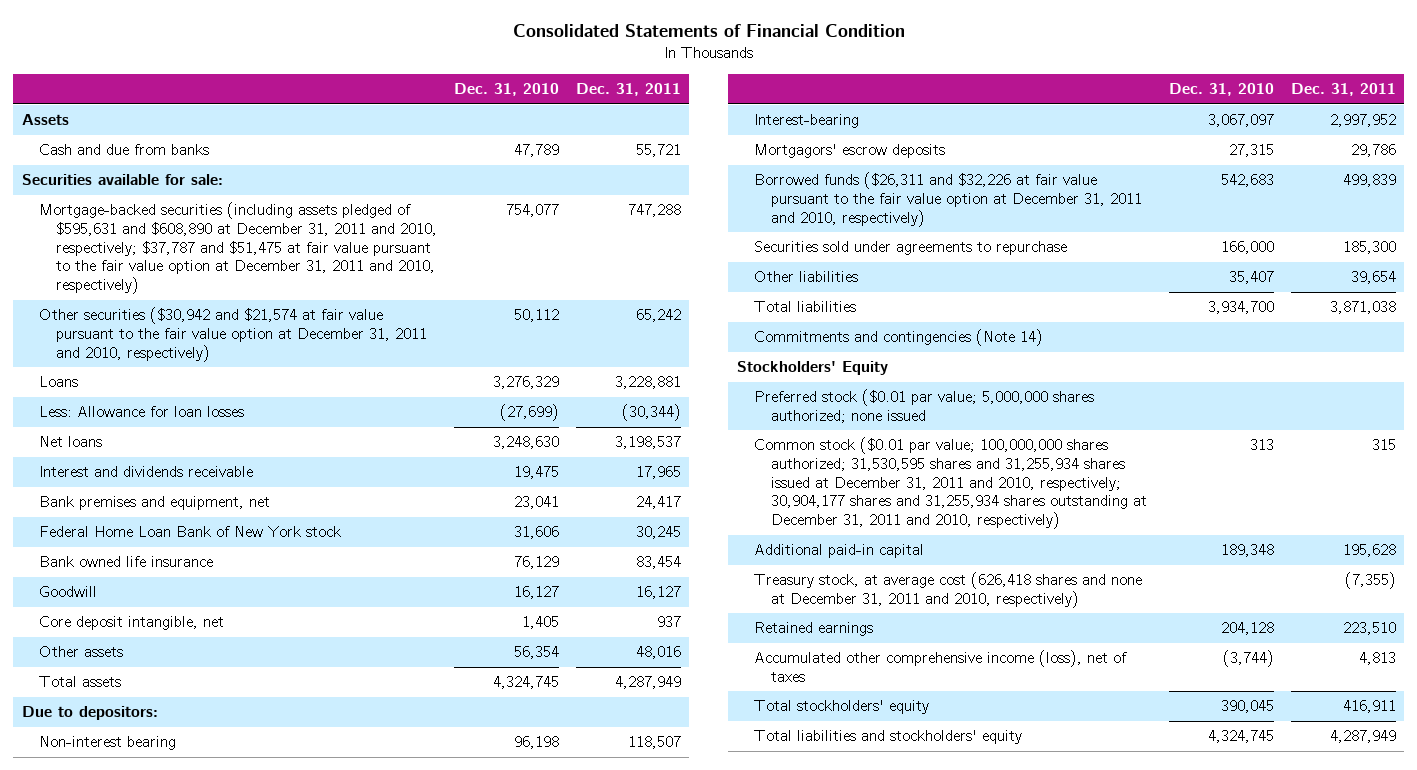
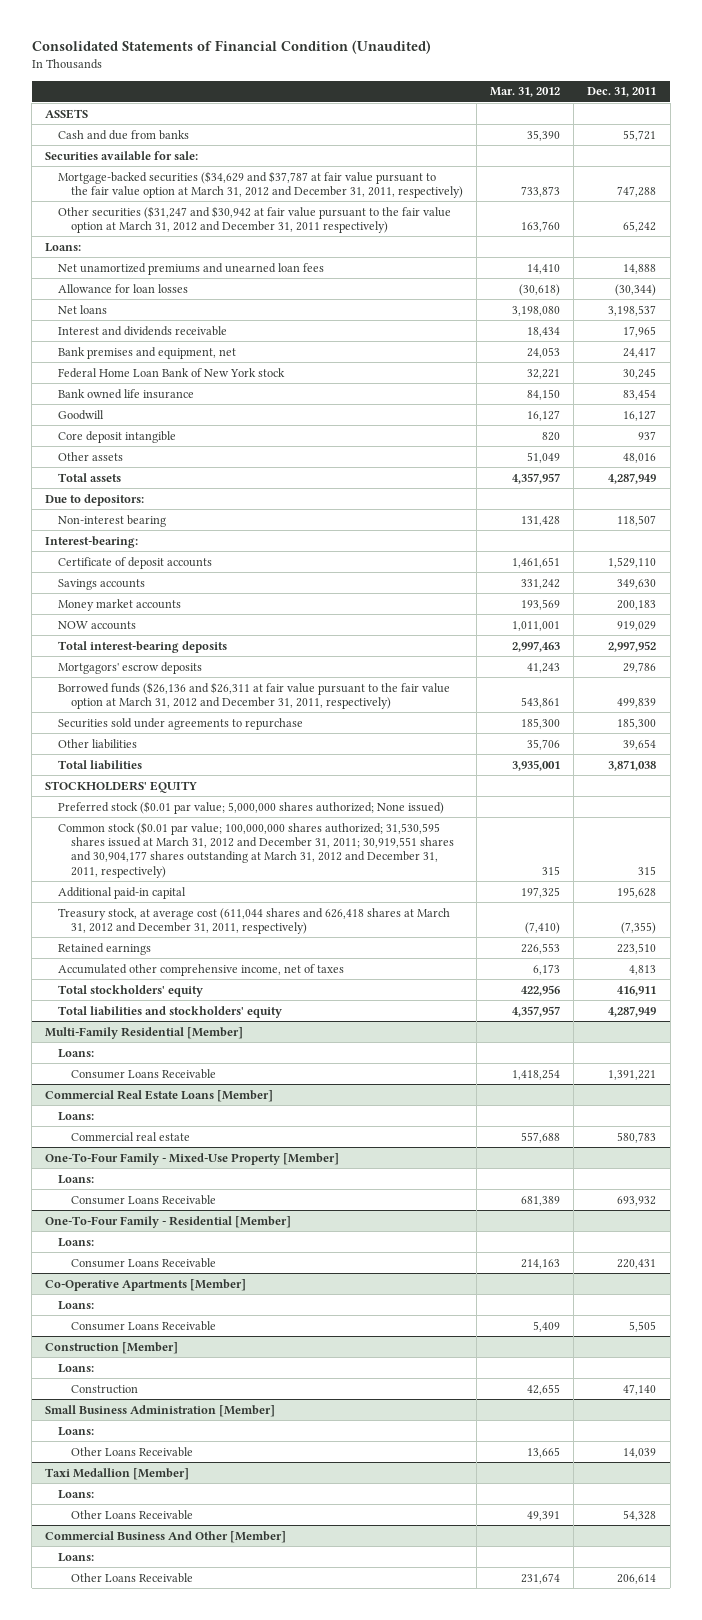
- Consolidated Statements of Financial Condition
+ Consolidated Statements of Financial Condition (Unaudited)
- | Dec. 31, 2010 | Dec. 31, 2011
+ | Mar. 31, 2012 | Dec. 31, 2011
- Assets
+ ASSETS
- Mortgage-backed securities (including assets pledged of $595,631 and $608,890 at December 31, 2011 and 2010, respectively; $37,787 and $51,475 at fair value pursuant to the fair value option at December 31, 2011 and 2010, respectively) | 754,077 | 747,288
- Other securities ($30,942 and $21,574 at fair value pursuant to the fair value option at December 31, 2011 and 2010, respectively) | 50,112 | 65,242
- Loans | 3,276,329 | 3,228,881
- Less: Allowance for loan losses | (27,699) | (30,344)
+ Mortgage-backed securities ($34,629 and $37,787 at fair value pursuant to the fair value option at March 31, 2012 and December 31, 2011, respectively) | 733,873 | 747,288
+ Other securities ($31,247 and $30,942 at fair value pursuant to the fair value option at March 31, 2012 and December 31, 2011 respectively) | 163,760 | 65,242
+ Loans:
+ Net unamortized premiums and unearned loan fees | 14,410 | 14,888
+ Allowance for loan losses | (30,618) | (30,344)
- Core deposit intangible, net | 1,405 | 937
+ Core deposit intangible | 820 | 937
- Interest-bearing | 3,067,097 | 2,997,952
+ Interest-bearing:
+ Certificate of deposit accounts | 1,461,651 | 1,529,110
+ Savings accounts | 331,242 | 349,630
+ Money market accounts | 193,569 | 200,183
+ NOW accounts | 1,011,001 | 919,029
+ Total interest-bearing deposits | 2,997,463 | 2,997,952
- Borrowed funds ($26,311 and $32,226 at fair value pursuant to the fair value option at December 31, 2011 and 2010, respectively) | 542,683 | 499,839
+ Borrowed funds ($26,136 and $26,311 at fair value pursuant to the fair value option at March 31, 2012 and December 31, 2011, respectively) | 543,861 | 499,839
- Commitments and contingencies (Note 14)
- Stockholders' Equity
- Preferred stock ($0.01 par value; 5,000,000 shares authorized; none issued
- Common stock ($0.01 par value; 100,000,000 shares authorized; 31,530,595 shares and 31,255,934 shares issued at December 31, 2011 and 2010, respectively; 30,904,177 shares and 31,255,934 shares outstanding at December 31, 2011 and 2010, respectively) | 313 | 315
+ STOCKHOLDERS' EQUITY
+ Preferred stock ($0.01 par value; 5,000,000 shares authorized; None issued)
+ Common stock ($0.01 par value; 100,000,000 shares authorized; 31,530,595 shares issued at March 31, 2012 and December 31, 2011; 30,919,551 shares and 30,904,177 shares outstanding at March 31, 2012 and December 31, 2011, respectively) | 315 | 315
- Treasury stock, at average cost (626,418 shares and none at December 31, 2011 and 2010, respectively) | | (7,355)
+ Treasury stock, at average cost (611,044 shares and 626,418 shares at March 31, 2012 and December 31, 2011, respectively) | (7,410) | (7,355)
- Accumulated other comprehensive income (loss), net of taxes | (3,744) | 4,813
+ Accumulated other comprehensive income, net of taxes | 6,173 | 4,813
+ Multi-Family Residential [Member]
+ Loans:
+ Consumer Loans Receivable | 1,418,254 | 1,391,221
+ Commercial Real Estate Loans [Member]
+ Loans:
+ Commercial real estate | 557,688 | 580,783
+ One-To-Four Family - Mixed-Use Property [Member]
+ Loans:
+ Consumer Loans Receivable | 681,389 | 693,932
+ One-To-Four Family - Residential [Member]
+ Loans:
+ Consumer Loans Receivable | 214,163 | 220,431
+ Co-Operative Apartments [Member]
+ Loans:
+ Consumer Loans Receivable | 5,409 | 5,505
+ Construction [Member]
+ Loans:
+ Construction | 42,655 | 47,140
+ Small Business Administration [Member]
+ Loans:
+ Other Loans Receivable | 13,665 | 14,039
+ Taxi Medallion [Member]
+ Loans:
+ Other Loans Receivable | 49,391 | 54,328
+ Commercial Business And Other [Member]
+ Loans:
+ Other Loans Receivable | 231,674 | 206,614

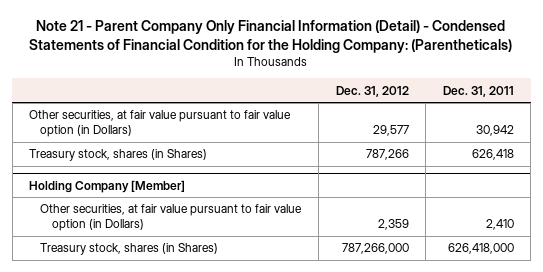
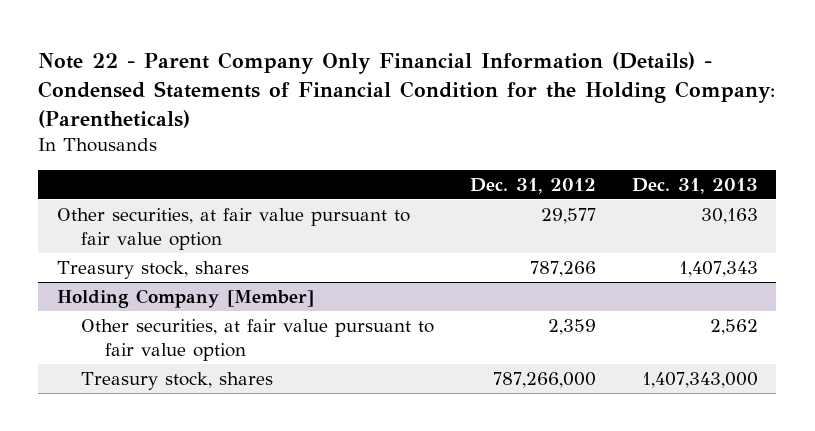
- Note 21 - Parent Company Only Financial Information (Detail) - Condensed Statements of Financial Condition for the Holding Company: (Parentheticals)
+ Note 22 - Parent Company Only Financial Information (Details) - Condensed Statements of Financial Condition for the Holding Company: (Parentheticals)
- | Dec. 31, 2012 | Dec. 31, 2011
+ | Dec. 31, 2012 | Dec. 31, 2013
- Other securities, at fair value pursuant to fair value option (in Dollars) | 29,577 | 30,942
- Treasury stock, shares (in Shares) | 787,266 | 626,418
+ Other securities, at fair value pursuant to fair value option | 29,577 | 30,163
+ Treasury stock, shares | 787,266 | 1,407,343
@ Holding Company [Member]
- Other securities, at fair value pursuant to fair value option (in Dollars) | 2,359 | 2,410
- Treasury stock, shares (in Shares) | 787,266,000 | 626,418,000
+ Other securities, at fair value pursuant to fair value option | 2,359 | 2,562
+ Treasury stock, shares | 787,266,000 | 1,407,343,000

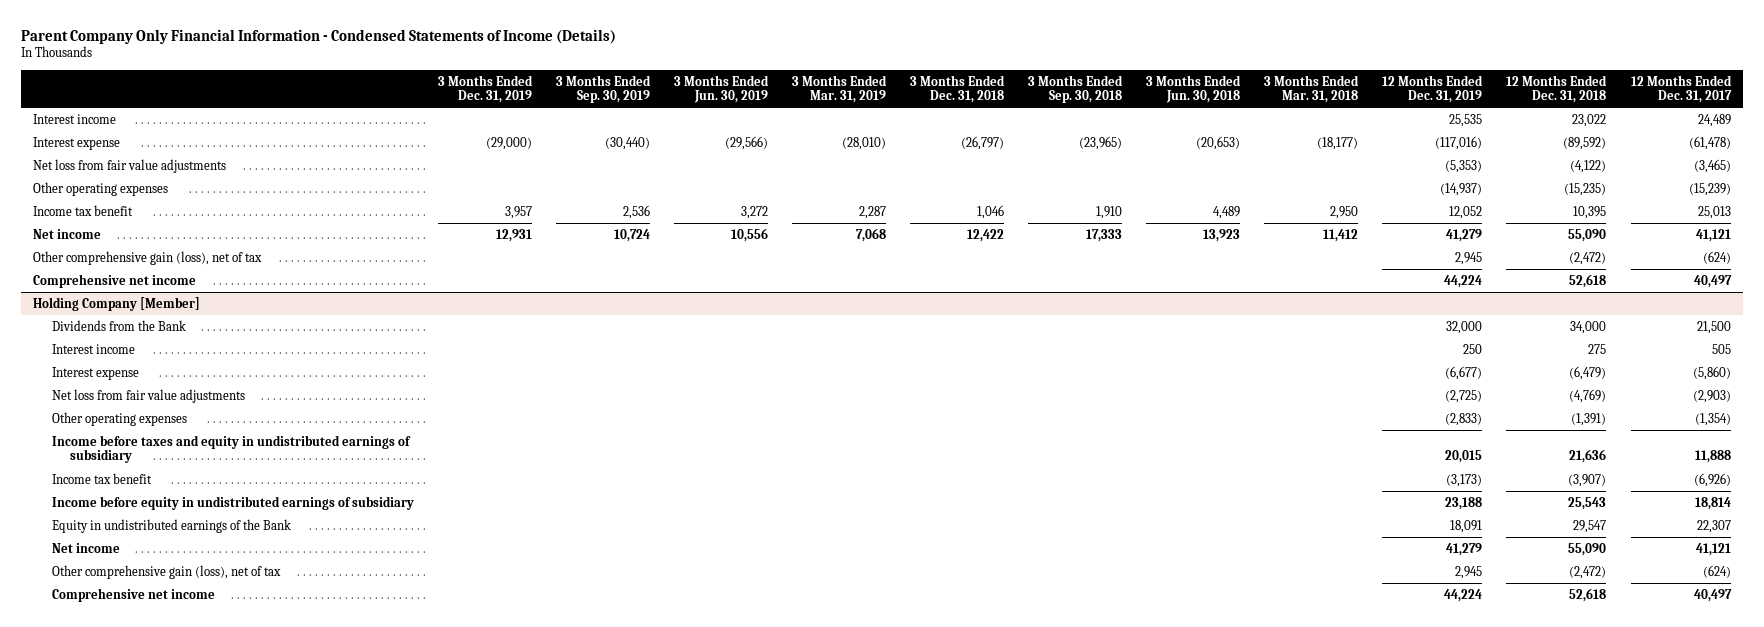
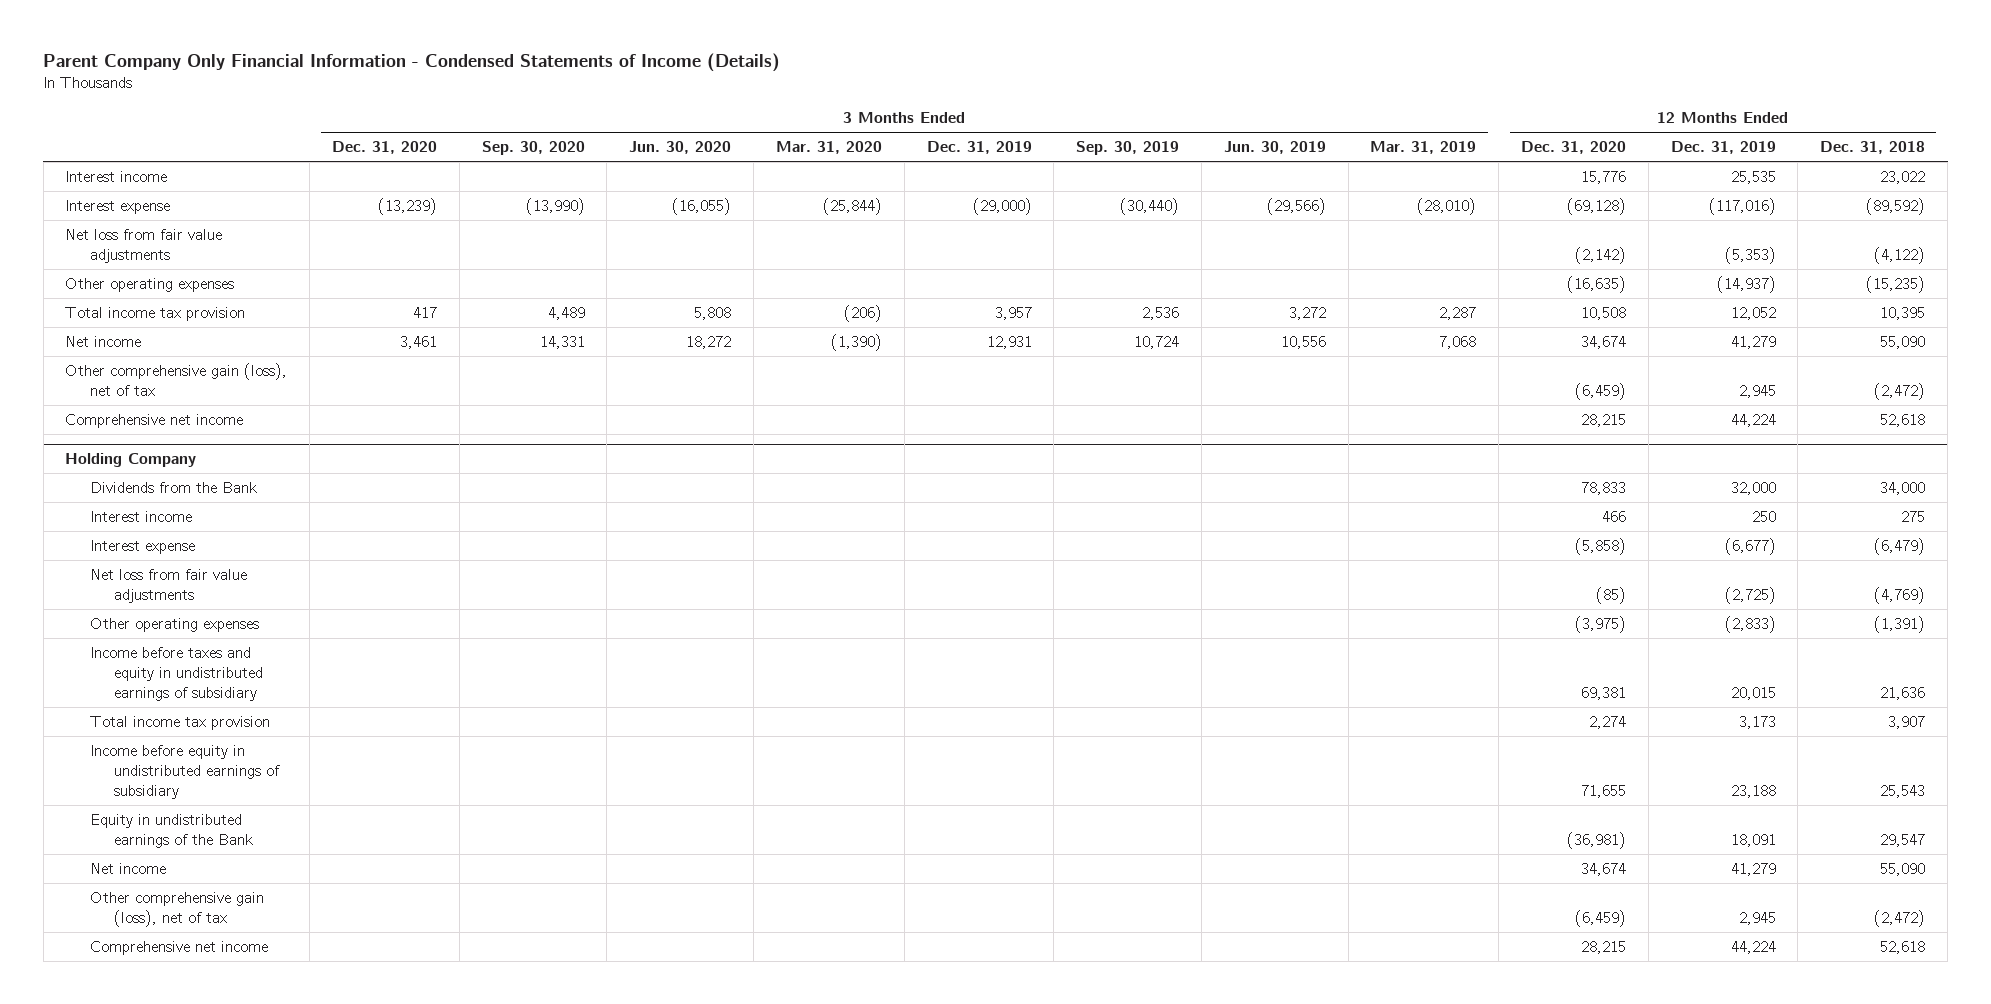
- | 3 Months Ended Dec. 31, 2019 | 3 Months Ended Sep. 30, 2019 | 3 Months Ended Jun. 30, 2019 | 3 Months Ended Mar. 31, 2019 | 3 Months Ended Dec. 31, 2018 | 3 Months Ended Sep. 30, 2018 | 3 Months Ended Jun. 30, 2018 | 3 Months Ended Mar. 31, 2018 | 12 Months Ended Dec. 31, 2019 | 12 Months Ended Dec. 31, 2018 | 12 Months Ended Dec. 31, 2017
+ | 3 Months Ended Dec. 31, 2020 | 3 Months Ended Sep. 30, 2020 | 3 Months Ended Jun. 30, 2020 | 3 Months Ended Mar. 31, 2020 | 3 Months Ended Dec. 31, 2019 | 3 Months Ended Sep. 30, 2019 | 3 Months Ended Jun. 30, 2019 | 3 Months Ended Mar. 31, 2019 | 12 Months Ended Dec. 31, 2020 | 12 Months Ended Dec. 31, 2019 | 12 Months Ended Dec. 31, 2018
- Income tax benefit | 3,957 | 2,536 | 3,272 | 2,287 | 1,046 | 1,910 | 4,489 | 2,950 | 12,052 | 10,395 | 25,013
+ Total income tax provision | 417 | 4,489 | 5,808 | (206) | 3,957 | 2,536 | 3,272 | 2,287 | 10,508 | 12,052 | 10,395
- Holding Company [Member]
+ Holding Company
- Income tax benefit | | | | | | | | | (3,173) | (3,907) | (6,926)
+ Total income tax provision | | | | | | | | | 2,274 | 3,173 | 3,907

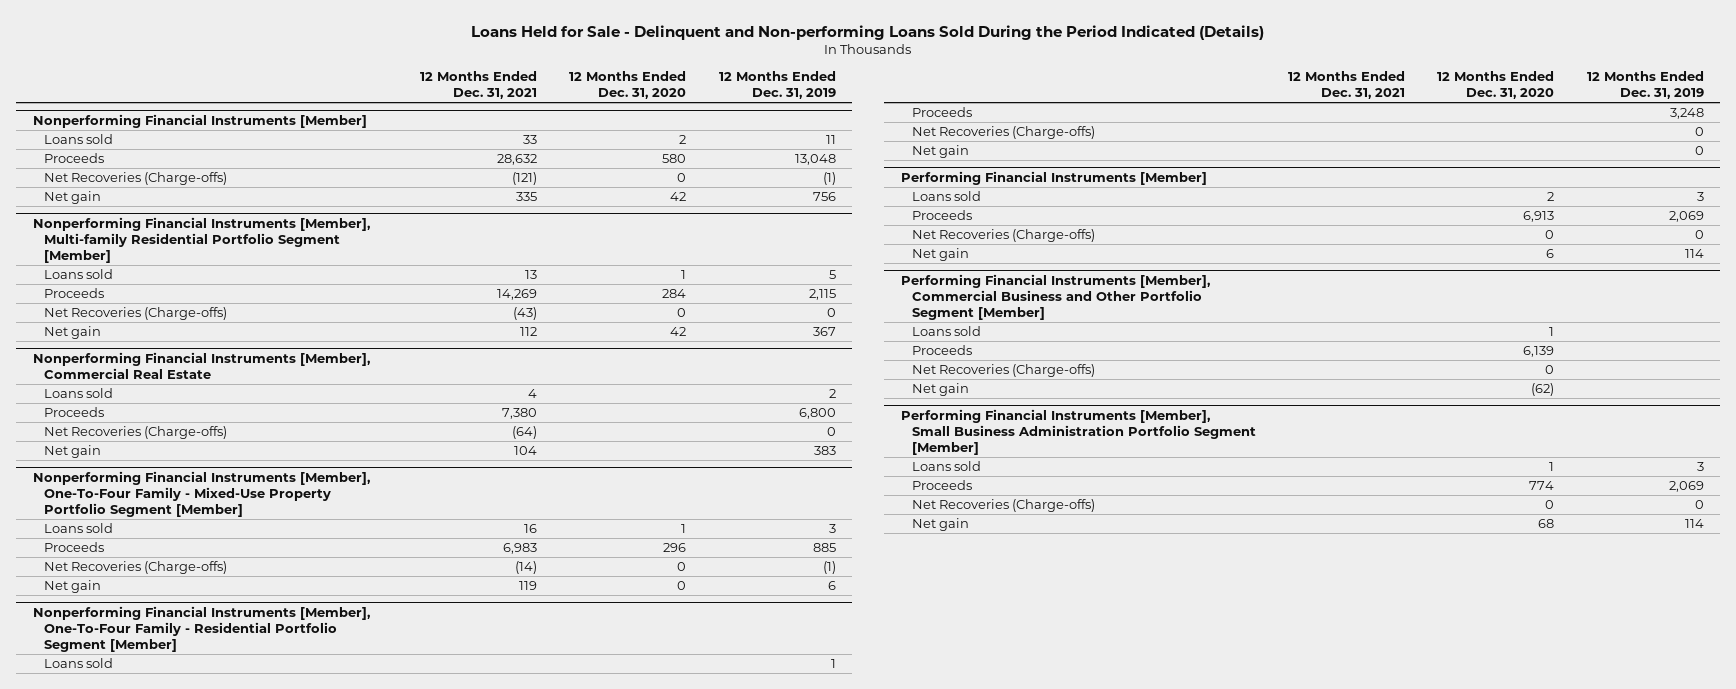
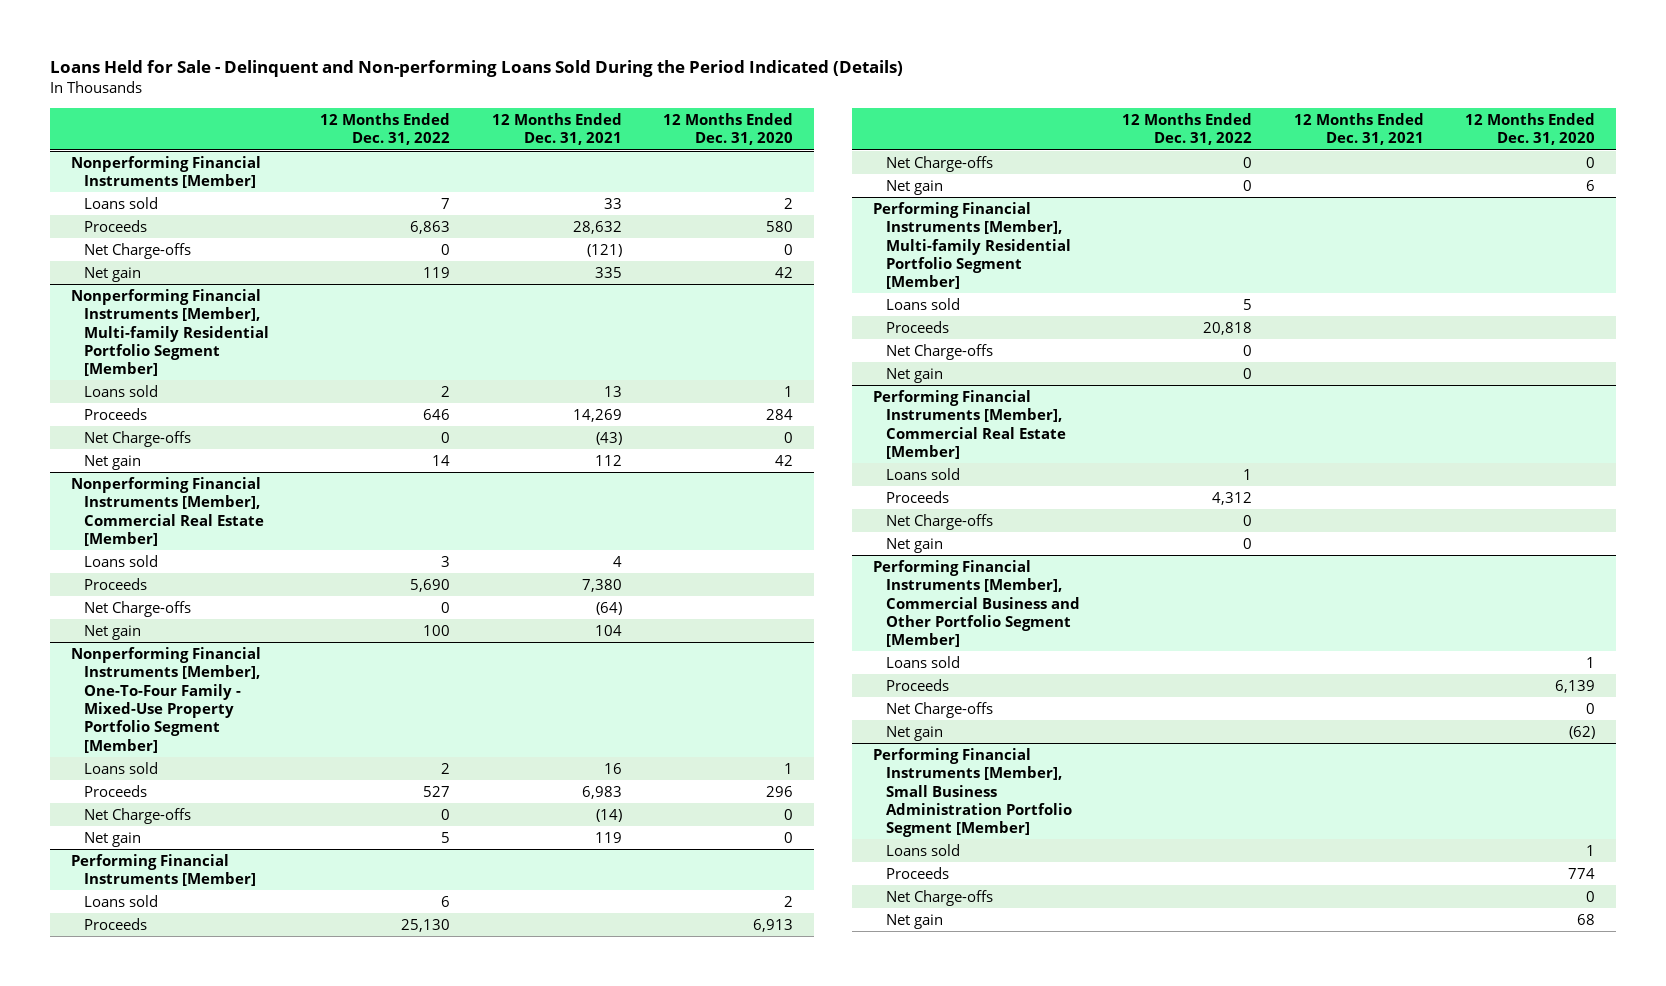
- | 12 Months Ended Dec. 31, 2021 | 12 Months Ended Dec. 31, 2020 | 12 Months Ended Dec. 31, 2019
+ | 12 Months Ended Dec. 31, 2022 | 12 Months Ended Dec. 31, 2021 | 12 Months Ended Dec. 31, 2020
@ Nonperforming Financial Instruments [Member]
- Net Recoveries (Charge-offs) | (121) | 0 | (1)
+ Net Charge-offs | 0 | (121) | 0
@ Nonperforming Financial Instruments [Member], Multi-family Residential Portfolio Segment [Member]
- Net Recoveries (Charge-offs) | (43) | 0 | 0
+ Net Charge-offs | 0 | (43) | 0
- Nonperforming Financial Instruments [Member], Commercial Real Estate
+ Nonperforming Financial Instruments [Member], Commercial Real Estate [Member]
- Net Recoveries (Charge-offs) | (64) | | 0
+ Net Charge-offs | 0 | (64) |
@ Nonperforming Financial Instruments [Member], One-To-Four Family - Mixed-Use Property Portfolio Segment [Member]
- Net Recoveries (Charge-offs) | (14) | 0 | (1)
+ Net Charge-offs | 0 | (14) | 0
- Nonperforming Financial Instruments [Member], One-To-Four Family - Residential Portfolio Segment [Member]
- Loans sold | | | 1
- Proceeds | | | 3,248
- Net Recoveries (Charge-offs) | | | 0
- Net gain | | | 0
@ Performing Financial Instruments [Member]
- Net Recoveries (Charge-offs) | | 0 | 0
+ Net Charge-offs | 0 | | 0
+ Performing Financial Instruments [Member], Multi-family Residential Portfolio Segment [Member]
+ Loans sold | 5 | |
+ Proceeds | 20,818 | |
+ Net Charge-offs | 0 | |
+ Net gain | 0 | |
+ Performing Financial Instruments [Member], Commercial Real Estate [Member]
+ Loans sold | 1 | |
+ Proceeds | 4,312 | |
+ Net Charge-offs | 0 | |
+ Net gain | 0 | |
@ Performing Financial Instruments [Member], Commercial Business and Other Portfolio Segment [Member]
- Net Recoveries (Charge-offs) | | 0 |
+ Net Charge-offs | | | 0
@ Performing Financial Instruments [Member], Small Business Administration Portfolio Segment [Member]
- Net Recoveries (Charge-offs) | | 0 | 0
+ Net Charge-offs | | | 0

